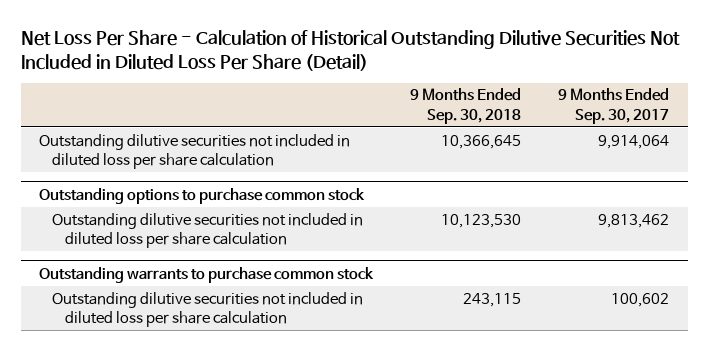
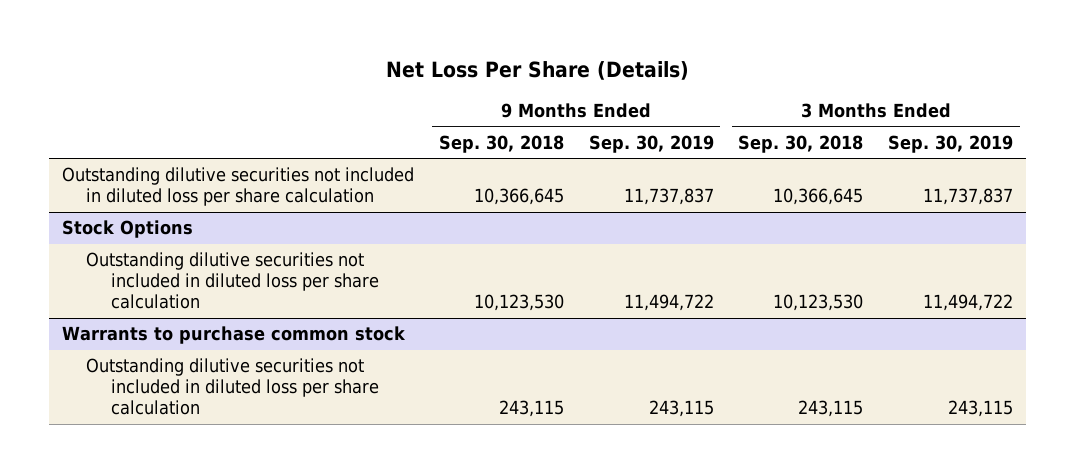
- Net Loss Per Share - Calculation of Historical Outstanding Dilutive Securities Not Included in Diluted Loss Per Share (Detail)
+ Net Loss Per Share (Details)
- | 9 Months Ended Sep. 30, 2018 | 9 Months Ended Sep. 30, 2017
+ | 9 Months Ended Sep. 30, 2018 | 9 Months Ended Sep. 30, 2019 | 3 Months Ended Sep. 30, 2018 | 3 Months Ended Sep. 30, 2019
- Outstanding options to purchase common stock
+ Stock Options
- Outstanding warrants to purchase common stock
+ Warrants to purchase common stock

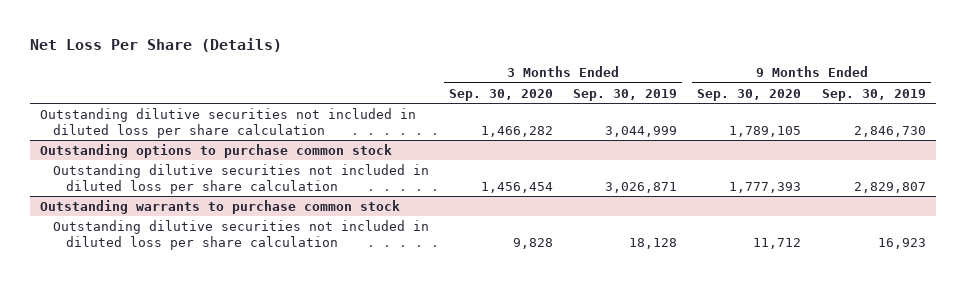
- | 9 Months Ended Sep. 30, 2018 | 9 Months Ended Sep. 30, 2019 | 3 Months Ended Sep. 30, 2018 | 3 Months Ended Sep. 30, 2019
+ | 3 Months Ended Sep. 30, 2020 | 3 Months Ended Sep. 30, 2019 | 9 Months Ended Sep. 30, 2020 | 9 Months Ended Sep. 30, 2019
- Outstanding dilutive securities not included in diluted loss per share calculation | 10,366,645 | 11,737,837 | 10,366,645 | 11,737,837
- Stock Options
- Outstanding dilutive securities not included in diluted loss per share calculation | 10,123,530 | 11,494,722 | 10,123,530 | 11,494,722
- Warrants to purchase common stock
- Outstanding dilutive securities not included in diluted loss per share calculation | 243,115 | 243,115 | 243,115 | 243,115
+ Outstanding dilutive securities not included in diluted loss per share calculation | 1,466,282 | 3,044,999 | 1,789,105 | 2,846,730
+ Outstanding options to purchase common stock
+ Outstanding dilutive securities not included in diluted loss per share calculation | 1,456,454 | 3,026,871 | 1,777,393 | 2,829,807
+ Outstanding warrants to purchase common stock
+ Outstanding dilutive securities not included in diluted loss per share calculation | 9,828 | 18,128 | 11,712 | 16,923

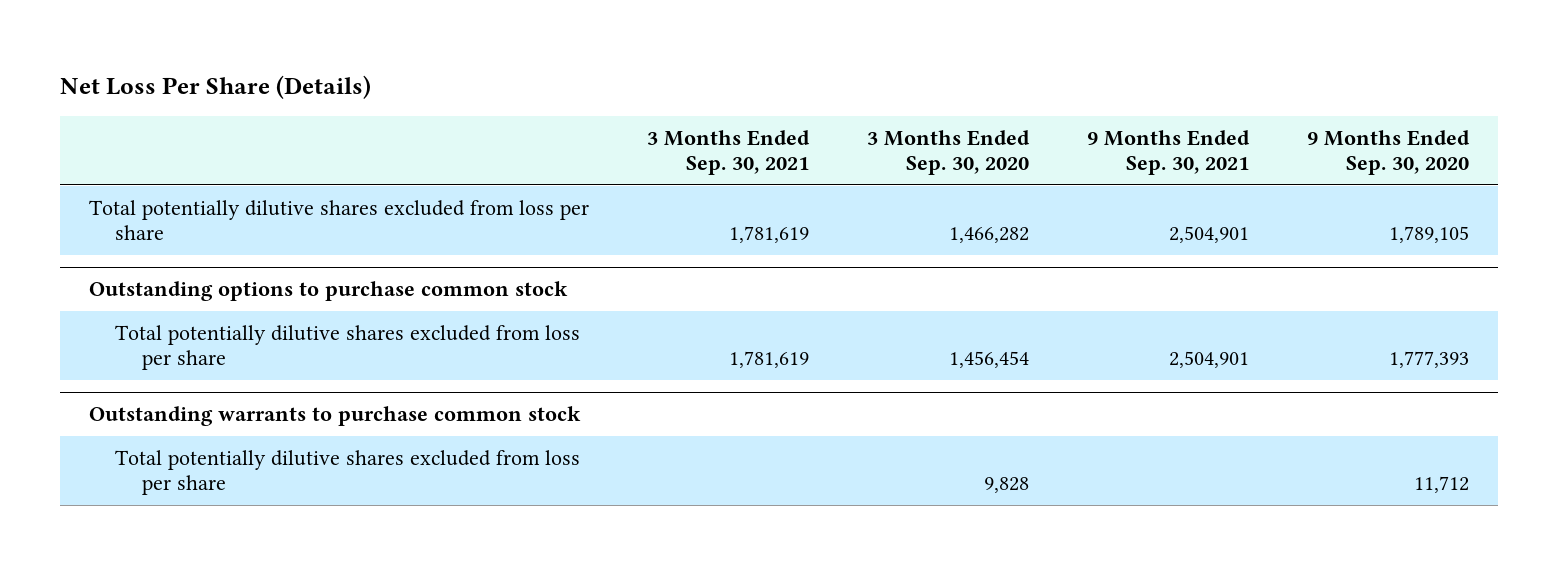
- | 3 Months Ended Sep. 30, 2020 | 3 Months Ended Sep. 30, 2019 | 9 Months Ended Sep. 30, 2020 | 9 Months Ended Sep. 30, 2019
+ | 3 Months Ended Sep. 30, 2021 | 3 Months Ended Sep. 30, 2020 | 9 Months Ended Sep. 30, 2021 | 9 Months Ended Sep. 30, 2020
- Outstanding dilutive securities not included in diluted loss per share calculation | 1,466,282 | 3,044,999 | 1,789,105 | 2,846,730
+ Total potentially dilutive shares excluded from loss per share | 1,781,619 | 1,466,282 | 2,504,901 | 1,789,105
@ Outstanding options to purchase common stock
- Outstanding dilutive securities not included in diluted loss per share calculation | 1,456,454 | 3,026,871 | 1,777,393 | 2,829,807
+ Total potentially dilutive shares excluded from loss per share | 1,781,619 | 1,456,454 | 2,504,901 | 1,777,393
@ Outstanding warrants to purchase common stock
- Outstanding dilutive securities not included in diluted loss per share calculation | 9,828 | 18,128 | 11,712 | 16,923
+ Total potentially dilutive shares excluded from loss per share | | 9,828 | | 11,712

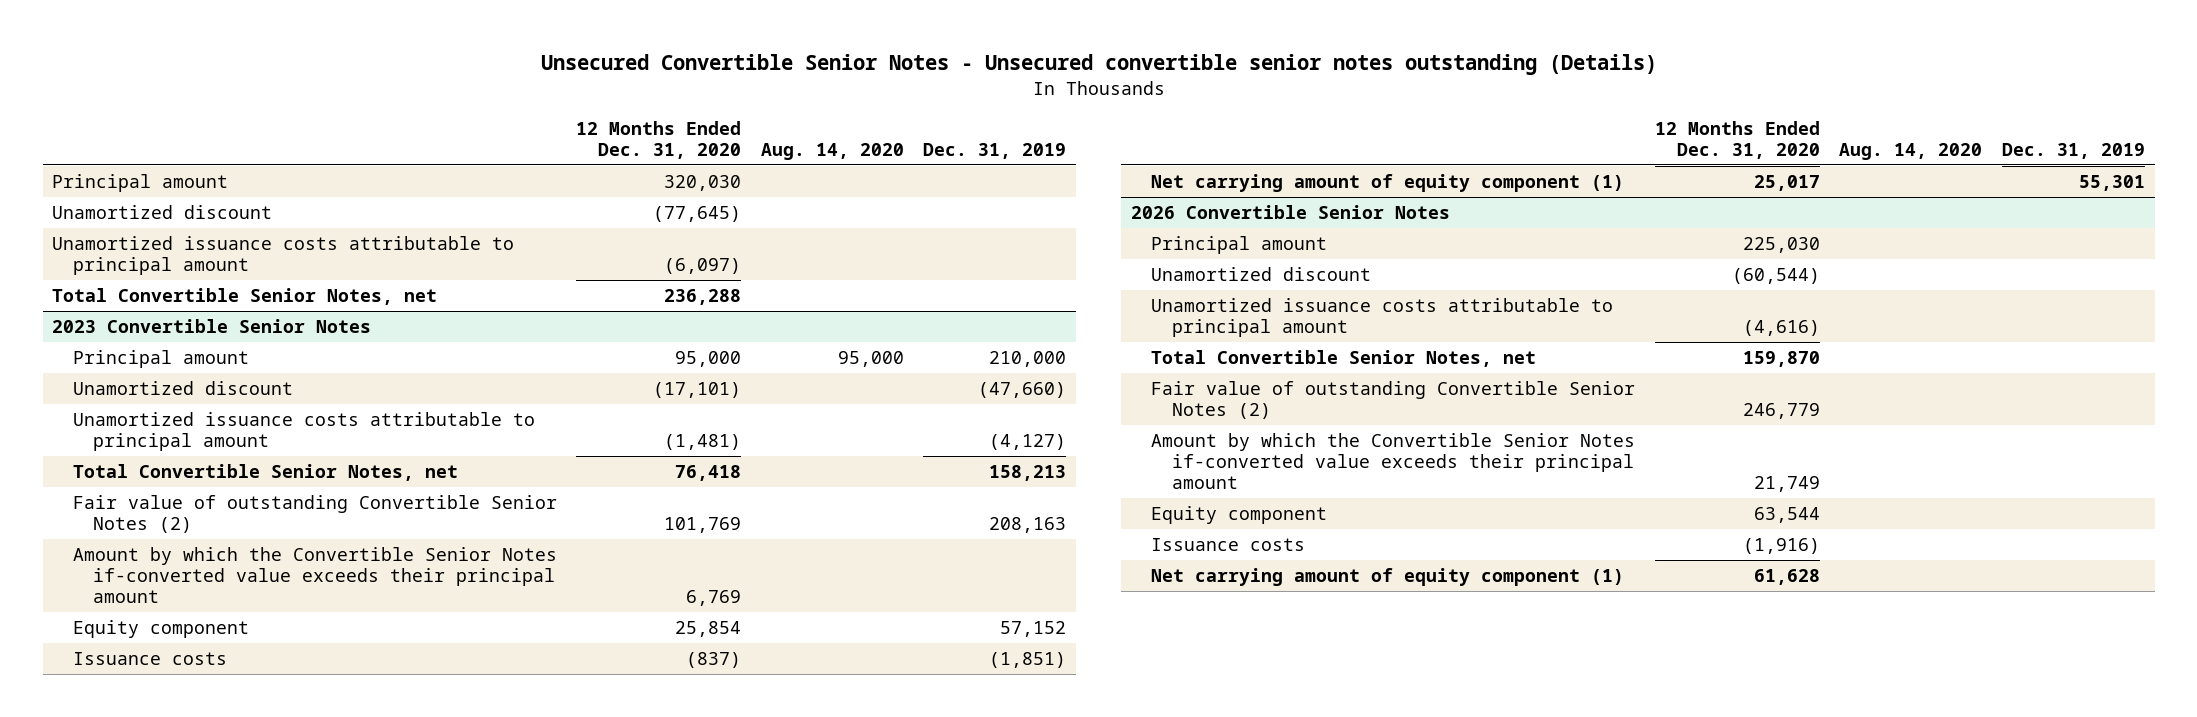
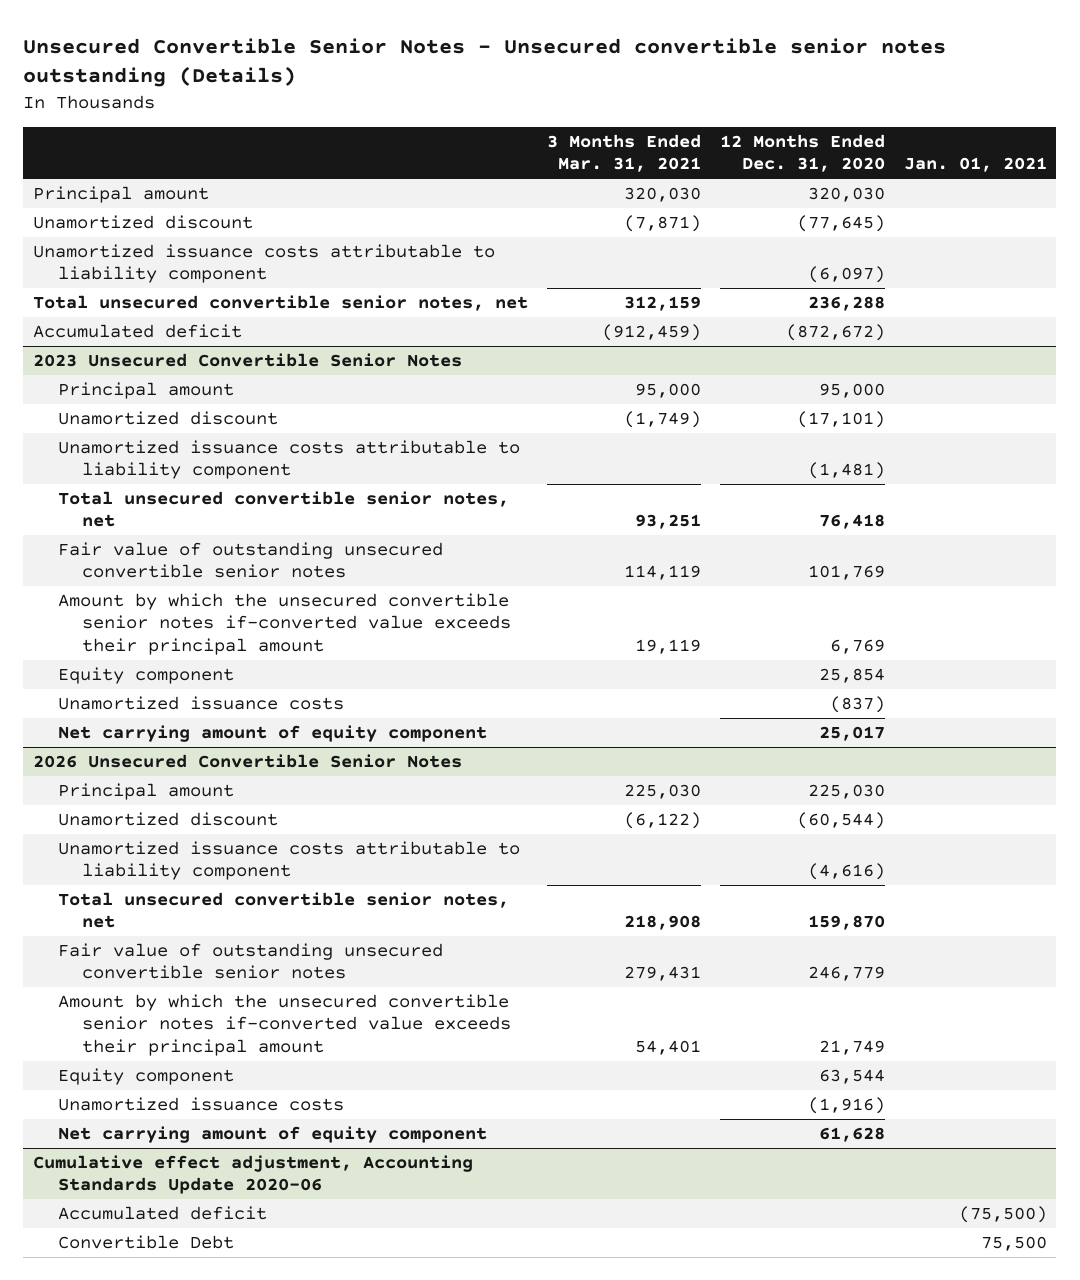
- | 12 Months Ended Dec. 31, 2020 | Aug. 14, 2020 | Dec. 31, 2019
+ | 3 Months Ended Mar. 31, 2021 | 12 Months Ended Dec. 31, 2020 | Jan. 01, 2021
- Unamortized issuance costs attributable to principal amount | (6,097) | |
- Total Convertible Senior Notes, net | 236,288 | |
- 2023 Convertible Senior Notes
+ Unamortized issuance costs attributable to liability component | | (6,097) |
+ Total unsecured convertible senior notes, net | 312,159 | 236,288 |
+ Accumulated deficit | (912,459) | (872,672) |
+ 2023 Unsecured Convertible Senior Notes
- Unamortized issuance costs attributable to principal amount | (1,481) | | (4,127)
- Total Convertible Senior Notes, net | 76,418 | | 158,213
- Fair value of outstanding Convertible Senior Notes (2) | 101,769 | | 208,163
- Amount by which the Convertible Senior Notes if-converted value exceeds their principal amount | 6,769 | |
+ Unamortized issuance costs attributable to liability component | | (1,481) |
+ Total unsecured convertible senior notes, net | 93,251 | 76,418 |
+ Fair value of outstanding unsecured convertible senior notes | 114,119 | 101,769 |
+ Amount by which the unsecured convertible senior notes if-converted value exceeds their principal amount | 19,119 | 6,769 |
- Issuance costs | (837) | | (1,851)
- Net carrying amount of equity component (1) | 25,017 | | 55,301
- 2026 Convertible Senior Notes
+ Unamortized issuance costs | | (837) |
+ Net carrying amount of equity component | | 25,017 |
+ 2026 Unsecured Convertible Senior Notes
- Unamortized issuance costs attributable to principal amount | (4,616) | |
- Total Convertible Senior Notes, net | 159,870 | |
- Fair value of outstanding Convertible Senior Notes (2) | 246,779 | |
- Amount by which the Convertible Senior Notes if-converted value exceeds their principal amount | 21,749 | |
+ Unamortized issuance costs attributable to liability component | | (4,616) |
+ Total unsecured convertible senior notes, net | 218,908 | 159,870 |
+ Fair value of outstanding unsecured convertible senior notes | 279,431 | 246,779 |
+ Amount by which the unsecured convertible senior notes if-converted value exceeds their principal amount | 54,401 | 21,749 |
- Issuance costs | (1,916) | |
- Net carrying amount of equity component (1) | 61,628 | |
+ Unamortized issuance costs | | (1,916) |
+ Net carrying amount of equity component | | 61,628 |
+ Cumulative effect adjustment, Accounting Standards Update 2020-06
+ Accumulated deficit | | | (75,500)
+ Convertible Debt | | | 75,500

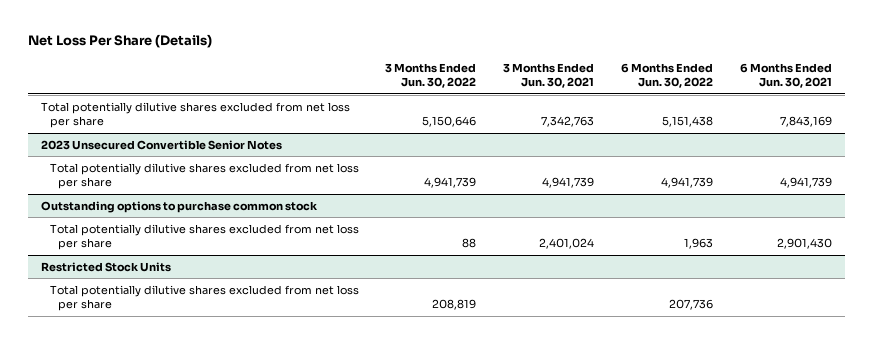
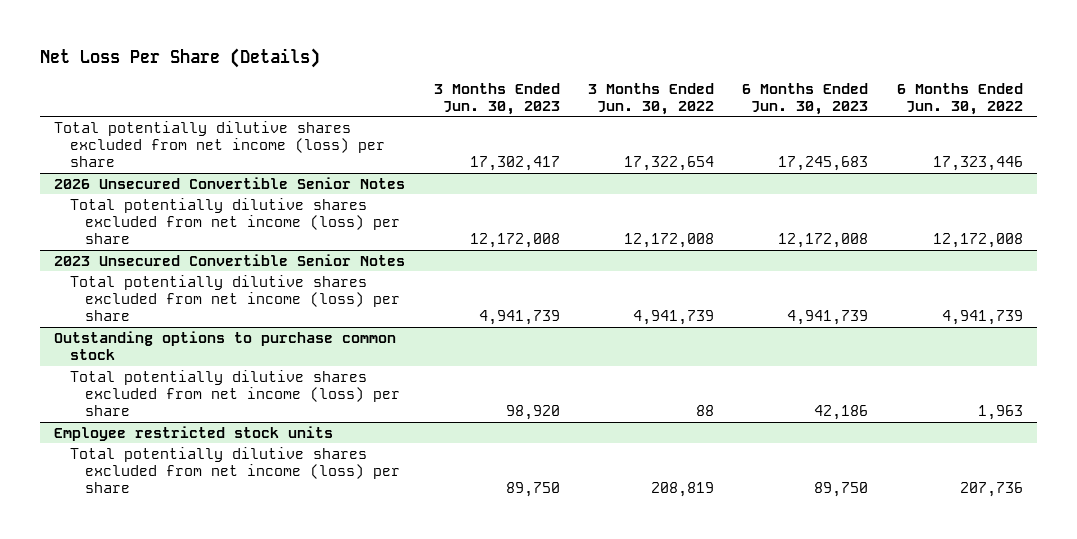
- | 3 Months Ended Jun. 30, 2022 | 3 Months Ended Jun. 30, 2021 | 6 Months Ended Jun. 30, 2022 | 6 Months Ended Jun. 30, 2021
+ | 3 Months Ended Jun. 30, 2023 | 3 Months Ended Jun. 30, 2022 | 6 Months Ended Jun. 30, 2023 | 6 Months Ended Jun. 30, 2022
- Total potentially dilutive shares excluded from net loss per share | 5,150,646 | 7,342,763 | 5,151,438 | 7,843,169
+ Total potentially dilutive shares excluded from net income (loss) per share | 17,302,417 | 17,322,654 | 17,245,683 | 17,323,446
+ 2026 Unsecured Convertible Senior Notes
+ Total potentially dilutive shares excluded from net income (loss) per share | 12,172,008 | 12,172,008 | 12,172,008 | 12,172,008
@ 2023 Unsecured Convertible Senior Notes
- Total potentially dilutive shares excluded from net loss per share | 4,941,739 | 4,941,739 | 4,941,739 | 4,941,739
+ Total potentially dilutive shares excluded from net income (loss) per share | 4,941,739 | 4,941,739 | 4,941,739 | 4,941,739
@ Outstanding options to purchase common stock
- Total potentially dilutive shares excluded from net loss per share | 88 | 2,401,024 | 1,963 | 2,901,430
- Restricted Stock Units
- Total potentially dilutive shares excluded from net loss per share | 208,819 | | 207,736 |
@ Outstanding options to purchase common stock
+ Total potentially dilutive shares excluded from net income (loss) per share | 98,920 | 88 | 42,186 | 1,963
+ Employee restricted stock units
+ Total potentially dilutive shares excluded from net income (loss) per share | 89,750 | 208,819 | 89,750 | 207,736

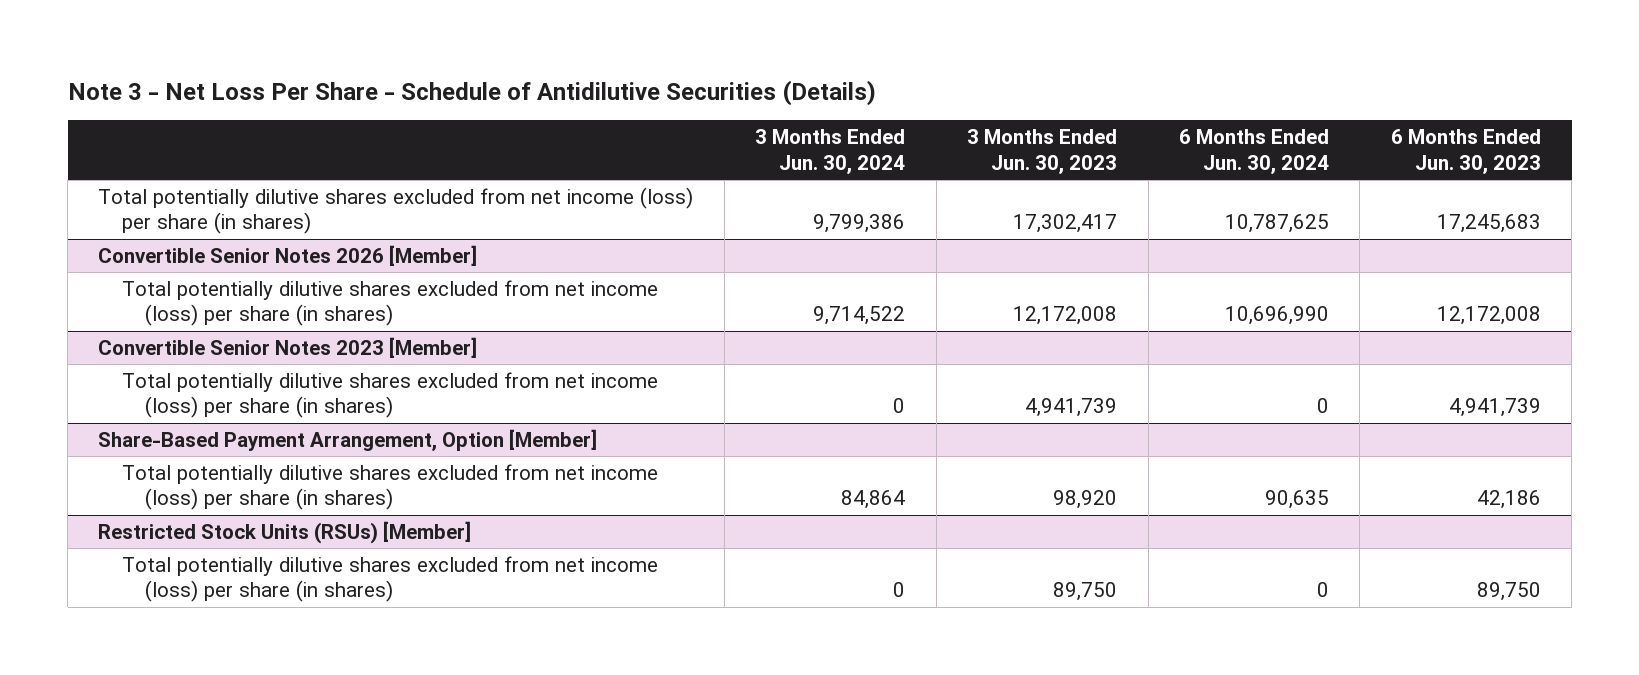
- Net Loss Per Share (Details)
+ Note 3 - Net Loss Per Share - Schedule of Antidilutive Securities (Details)
- | 3 Months Ended Jun. 30, 2023 | 3 Months Ended Jun. 30, 2022 | 6 Months Ended Jun. 30, 2023 | 6 Months Ended Jun. 30, 2022
+ | 3 Months Ended Jun. 30, 2024 | 3 Months Ended Jun. 30, 2023 | 6 Months Ended Jun. 30, 2024 | 6 Months Ended Jun. 30, 2023
- Total potentially dilutive shares excluded from net income (loss) per share | 17,302,417 | 17,322,654 | 17,245,683 | 17,323,446
- 2026 Unsecured Convertible Senior Notes
- Total potentially dilutive shares excluded from net income (loss) per share | 12,172,008 | 12,172,008 | 12,172,008 | 12,172,008
- 2023 Unsecured Convertible Senior Notes
- Total potentially dilutive shares excluded from net income (loss) per share | 4,941,739 | 4,941,739 | 4,941,739 | 4,941,739
- Outstanding options to purchase common stock
- Total potentially dilutive shares excluded from net income (loss) per share | 98,920 | 88 | 42,186 | 1,963
- Employee restricted stock units
- Total potentially dilutive shares excluded from net income (loss) per share | 89,750 | 208,819 | 89,750 | 207,736
+ Total potentially dilutive shares excluded from net income (loss) per share (in shares) | 9,799,386 | 17,302,417 | 10,787,625 | 17,245,683
+ Convertible Senior Notes 2026 [Member]
+ Total potentially dilutive shares excluded from net income (loss) per share (in shares) | 9,714,522 | 12,172,008 | 10,696,990 | 12,172,008
+ Convertible Senior Notes 2023 [Member]
+ Total potentially dilutive shares excluded from net income (loss) per share (in shares) | 0 | 4,941,739 | 0 | 4,941,739
+ Share-Based Payment Arrangement, Option [Member]
+ Total potentially dilutive shares excluded from net income (loss) per share (in shares) | 84,864 | 98,920 | 90,635 | 42,186
+ Restricted Stock Units (RSUs) [Member]
+ Total potentially dilutive shares excluded from net income (loss) per share (in shares) | 0 | 89,750 | 0 | 89,750

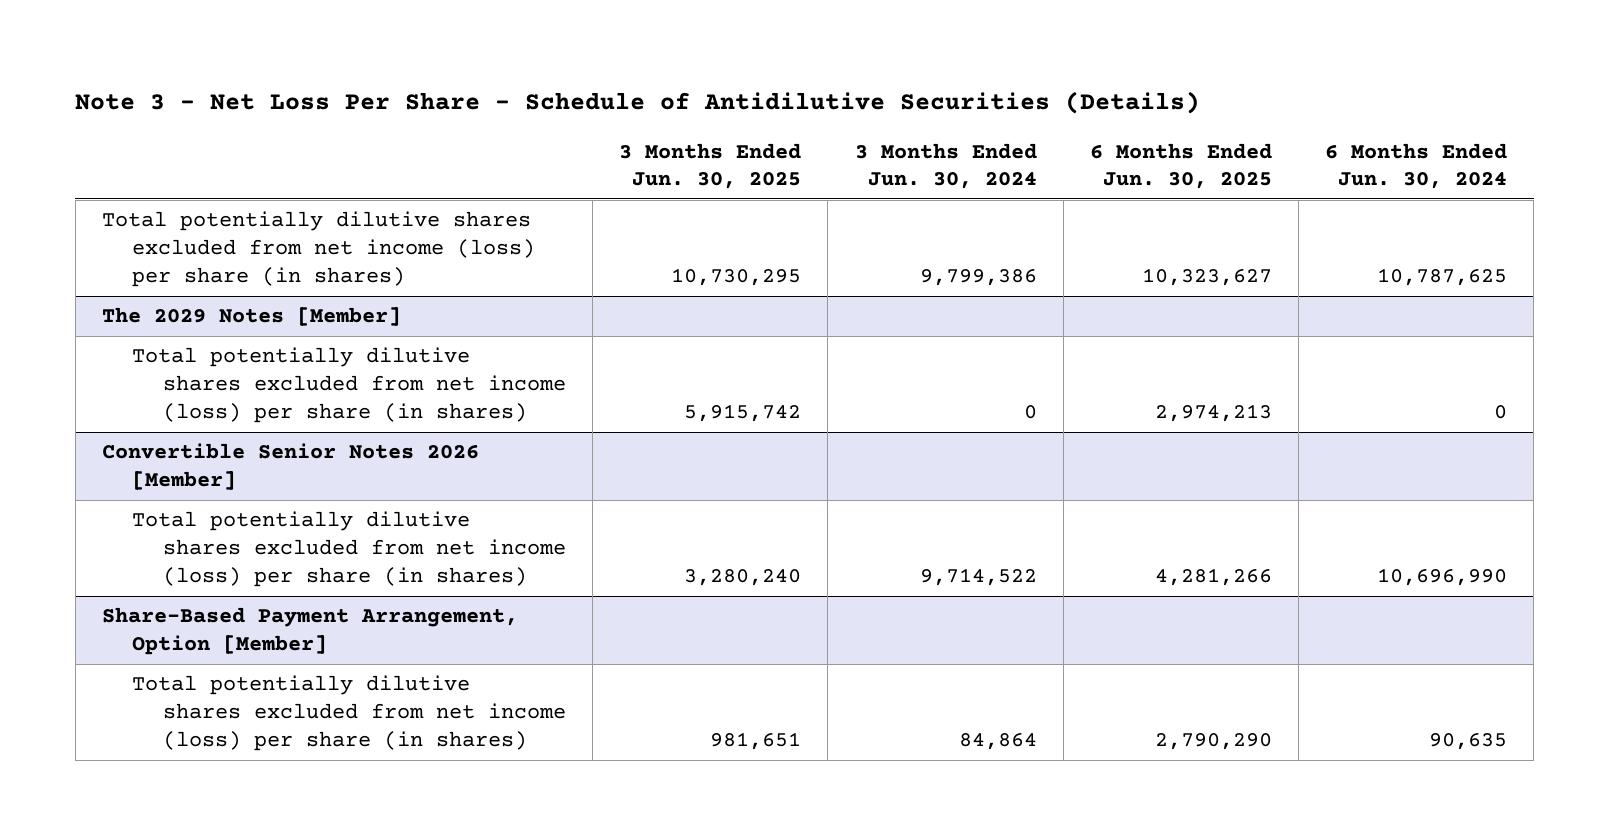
- | 3 Months Ended Jun. 30, 2024 | 3 Months Ended Jun. 30, 2023 | 6 Months Ended Jun. 30, 2024 | 6 Months Ended Jun. 30, 2023
+ | 3 Months Ended Jun. 30, 2025 | 3 Months Ended Jun. 30, 2024 | 6 Months Ended Jun. 30, 2025 | 6 Months Ended Jun. 30, 2024
+ The 2029 Notes [Member]
+ Total potentially dilutive shares excluded from net income (loss) per share (in shares) | 5,915,742 | 0 | 2,974,213 | 0
- Convertible Senior Notes 2023 [Member]
- Total potentially dilutive shares excluded from net income (loss) per share (in shares) | 0 | 4,941,739 | 0 | 4,941,739
- Restricted Stock Units (RSUs) [Member]
- Total potentially dilutive shares excluded from net income (loss) per share (in shares) | 0 | 89,750 | 0 | 89,750

